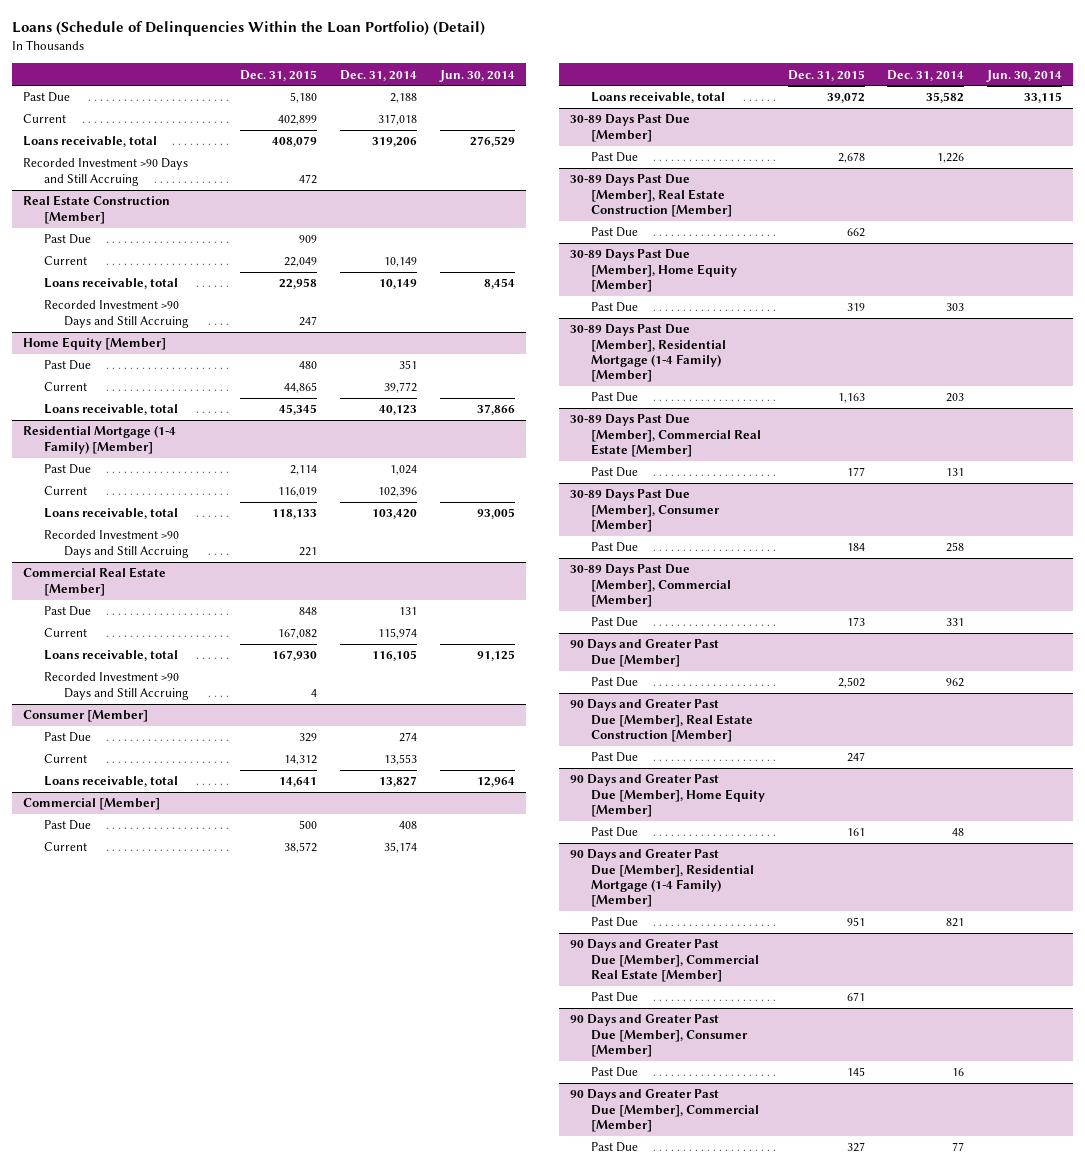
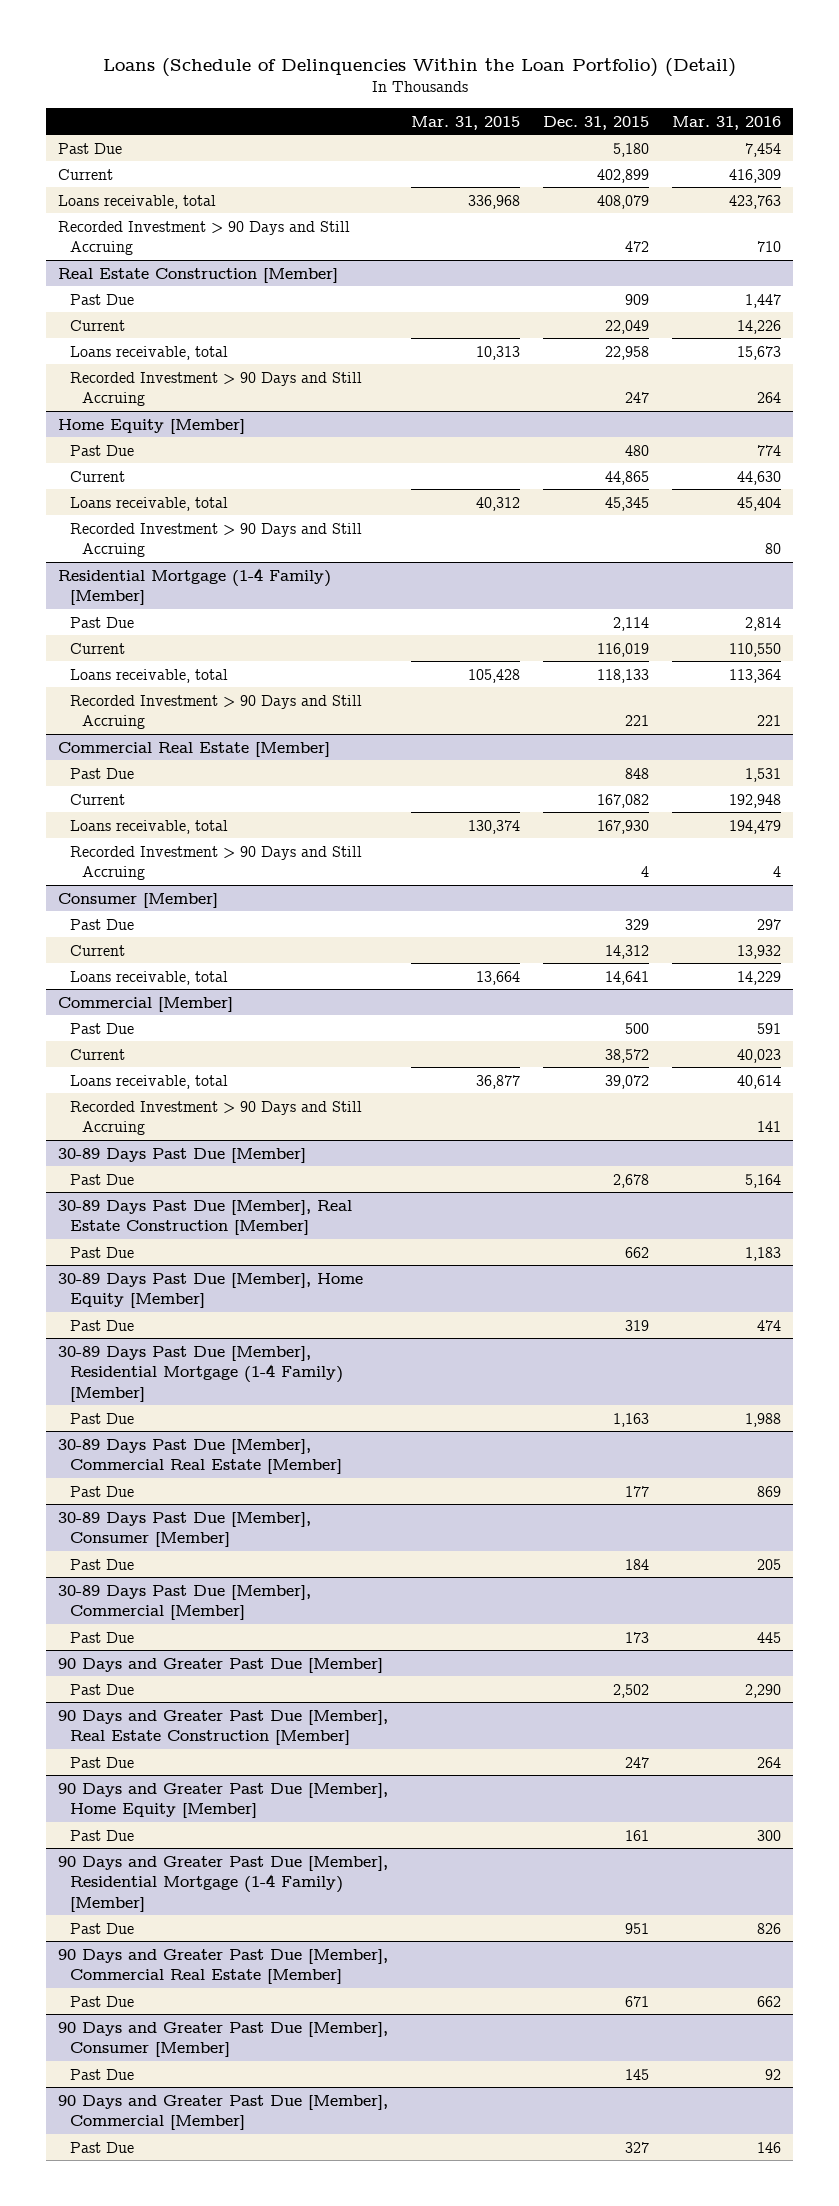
- | Dec. 31, 2015 | Dec. 31, 2014 | Jun. 30, 2014
+ | Mar. 31, 2015 | Dec. 31, 2015 | Mar. 31, 2016
- Recorded Investment >90 Days and Still Accruing | 472 | |
+ Recorded Investment > 90 Days and Still Accruing | | 472 | 710
@ Real Estate Construction [Member]
- Recorded Investment >90 Days and Still Accruing | 247 | |
+ Recorded Investment > 90 Days and Still Accruing | | 247 | 264
@ Home Equity [Member]
+ Recorded Investment > 90 Days and Still Accruing | | | 80
@ Residential Mortgage (1-4 Family) [Member]
- Recorded Investment >90 Days and Still Accruing | 221 | |
+ Recorded Investment > 90 Days and Still Accruing | | 221 | 221
@ Commercial Real Estate [Member]
- Recorded Investment >90 Days and Still Accruing | 4 | |
+ Recorded Investment > 90 Days and Still Accruing | | 4 | 4
@ Commercial [Member]
+ Recorded Investment > 90 Days and Still Accruing | | | 141

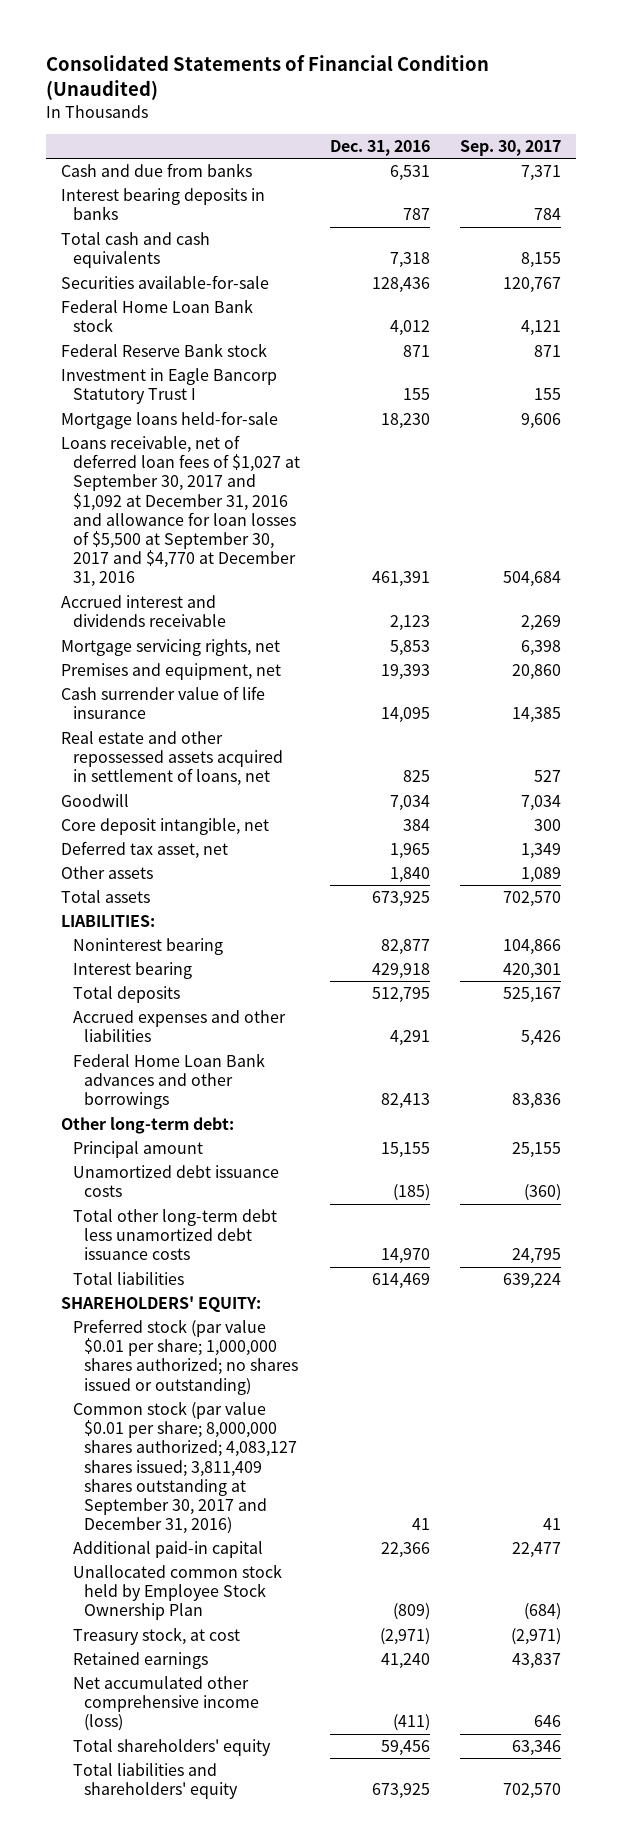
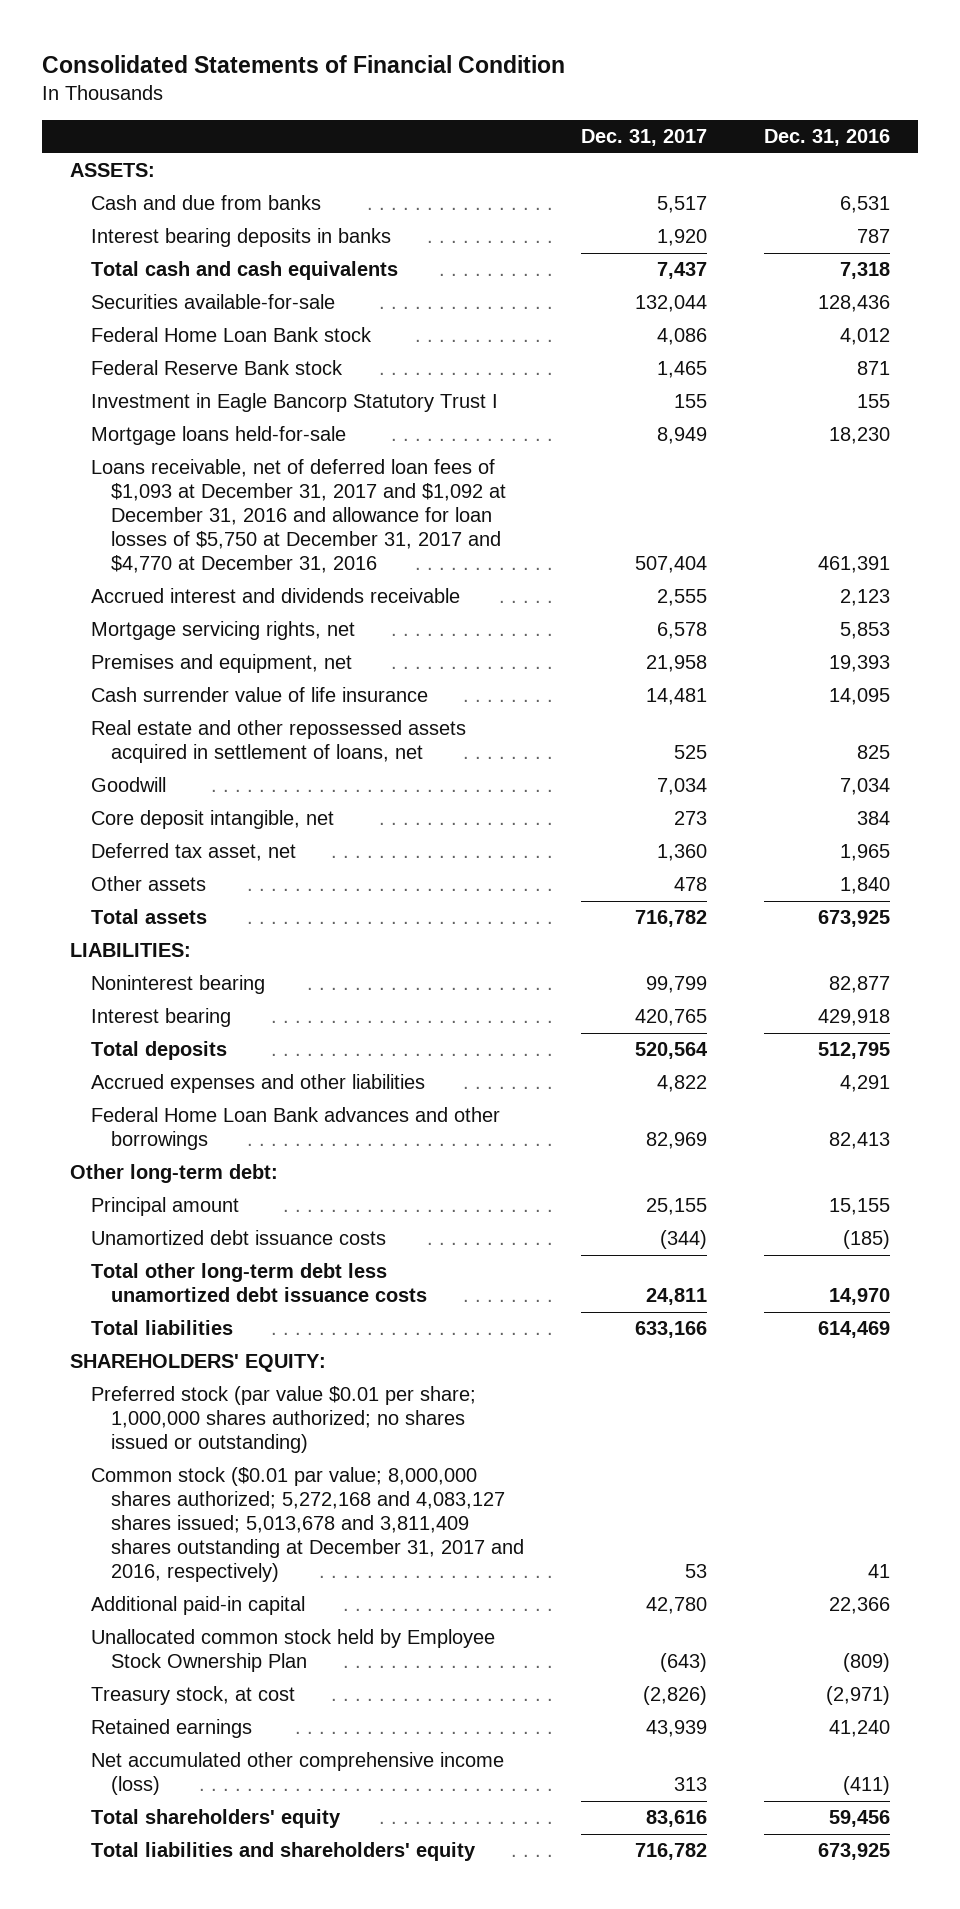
- Consolidated Statements of Financial Condition (Unaudited)
+ Consolidated Statements of Financial Condition
- | Dec. 31, 2016 | Sep. 30, 2017
+ | Dec. 31, 2017 | Dec. 31, 2016
+ ASSETS:
- Loans receivable, net of deferred loan fees of $1,027 at September 30, 2017 and $1,092 at December 31, 2016 and allowance for loan losses of $5,500 at September 30, 2017 and $4,770 at December 31, 2016 | 461,391 | 504,684
+ Loans receivable, net of deferred loan fees of $1,093 at December 31, 2017 and $1,092 at December 31, 2016 and allowance for loan losses of $5,750 at December 31, 2017 and $4,770 at December 31, 2016 | 507,404 | 461,391
- Common stock (par value $0.01 per share; 8,000,000 shares authorized; 4,083,127 shares issued; 3,811,409 shares outstanding at September 30, 2017 and December 31, 2016) | 41 | 41
+ Common stock ($0.01 par value; 8,000,000 shares authorized; 5,272,168 and 4,083,127 shares issued; 5,013,678 and 3,811,409 shares outstanding at December 31, 2017 and 2016, respectively) | 53 | 41

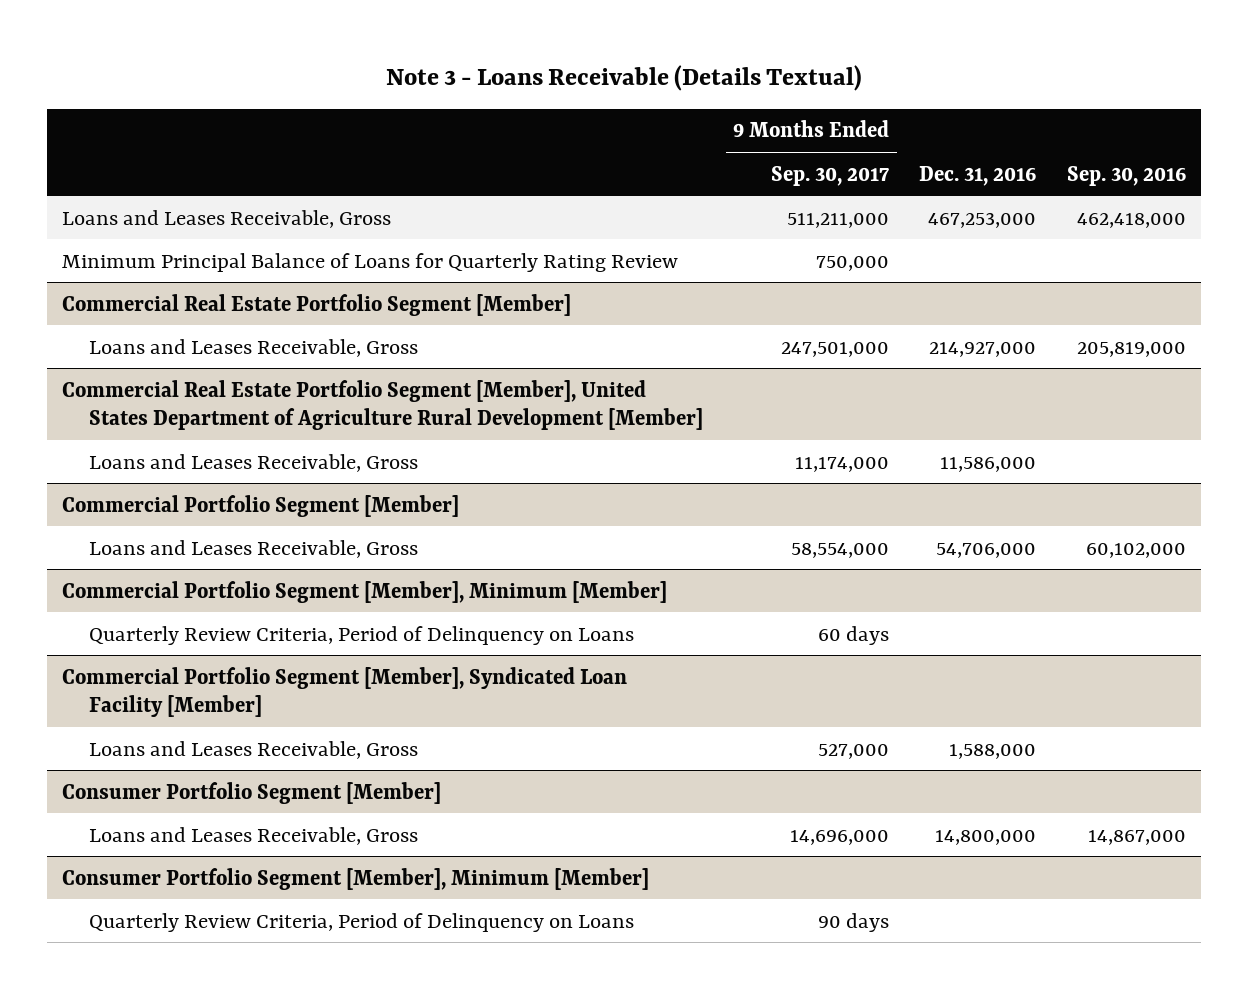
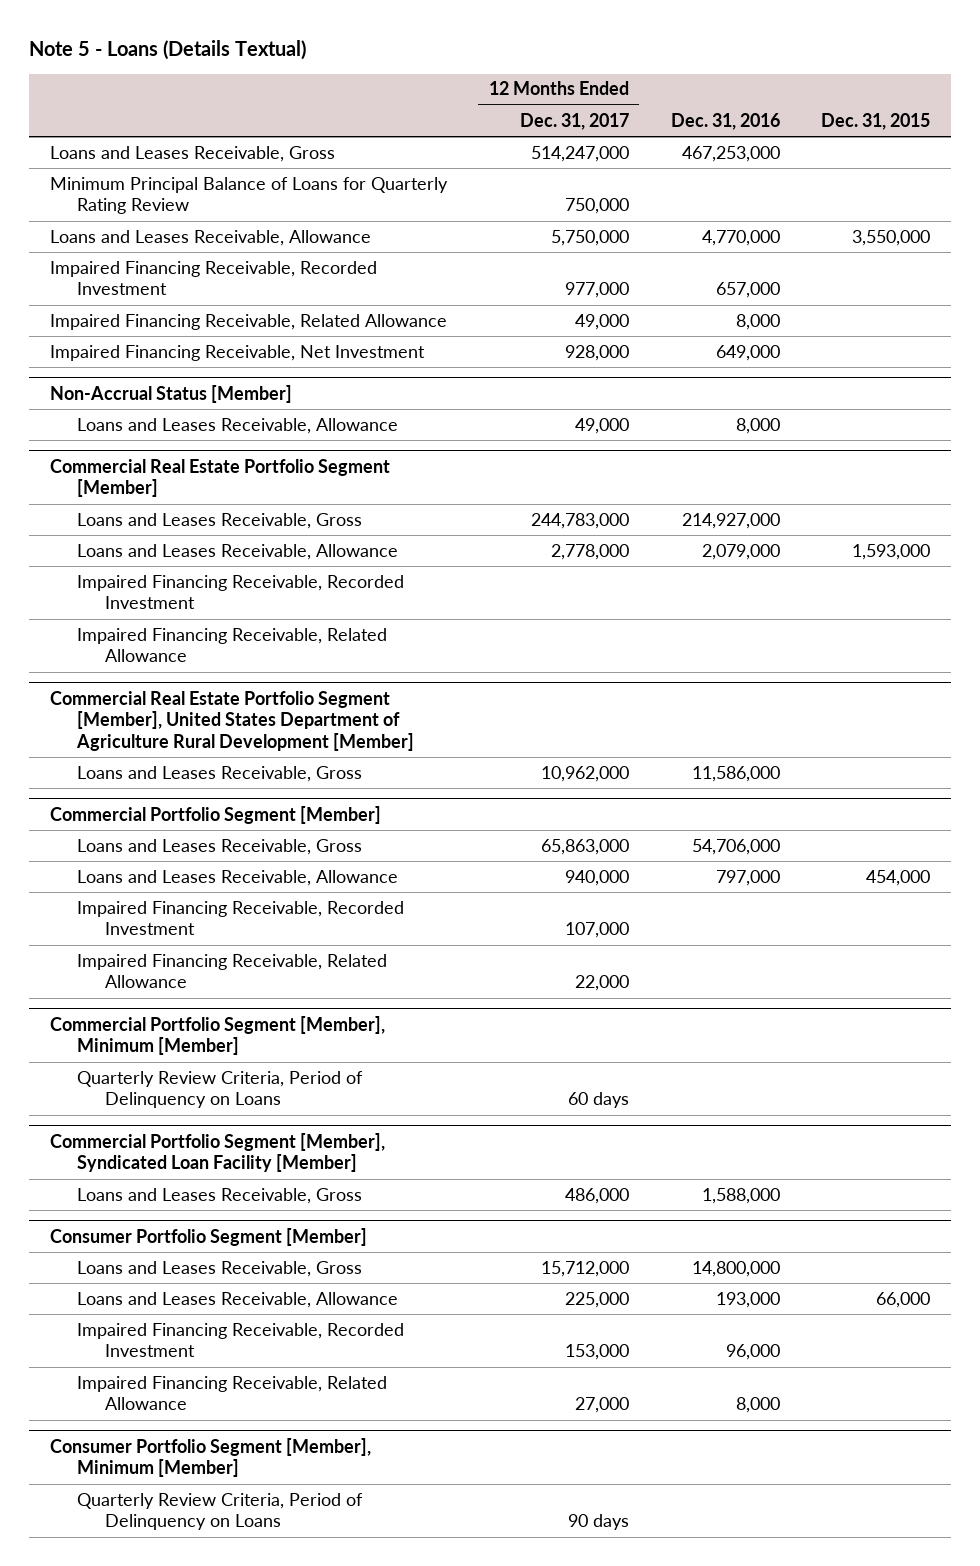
- Note 3 - Loans Receivable (Details Textual)
+ Note 5 - Loans (Details Textual)
- | 9 Months Ended Sep. 30, 2017 | Dec. 31, 2016 | Sep. 30, 2016
+ | 12 Months Ended Dec. 31, 2017 | Dec. 31, 2016 | Dec. 31, 2015
+ Loans and Leases Receivable, Allowance | 5,750,000 | 4,770,000 | 3,550,000
+ Impaired Financing Receivable, Recorded Investment | 977,000 | 657,000 |
+ Impaired Financing Receivable, Related Allowance | 49,000 | 8,000 |
+ Impaired Financing Receivable, Net Investment | 928,000 | 649,000 |
+ Non-Accrual Status [Member]
+ Loans and Leases Receivable, Allowance | 49,000 | 8,000 |
@ Commercial Real Estate Portfolio Segment [Member]
+ Loans and Leases Receivable, Allowance | 2,778,000 | 2,079,000 | 1,593,000
+ Impaired Financing Receivable, Recorded Investment
+ Impaired Financing Receivable, Related Allowance
@ Commercial Portfolio Segment [Member]
+ Loans and Leases Receivable, Allowance | 940,000 | 797,000 | 454,000
+ Impaired Financing Receivable, Recorded Investment | 107,000 | |
+ Impaired Financing Receivable, Related Allowance | 22,000 | |
@ Consumer Portfolio Segment [Member]
+ Loans and Leases Receivable, Allowance | 225,000 | 193,000 | 66,000
+ Impaired Financing Receivable, Recorded Investment | 153,000 | 96,000 |
+ Impaired Financing Receivable, Related Allowance | 27,000 | 8,000 |

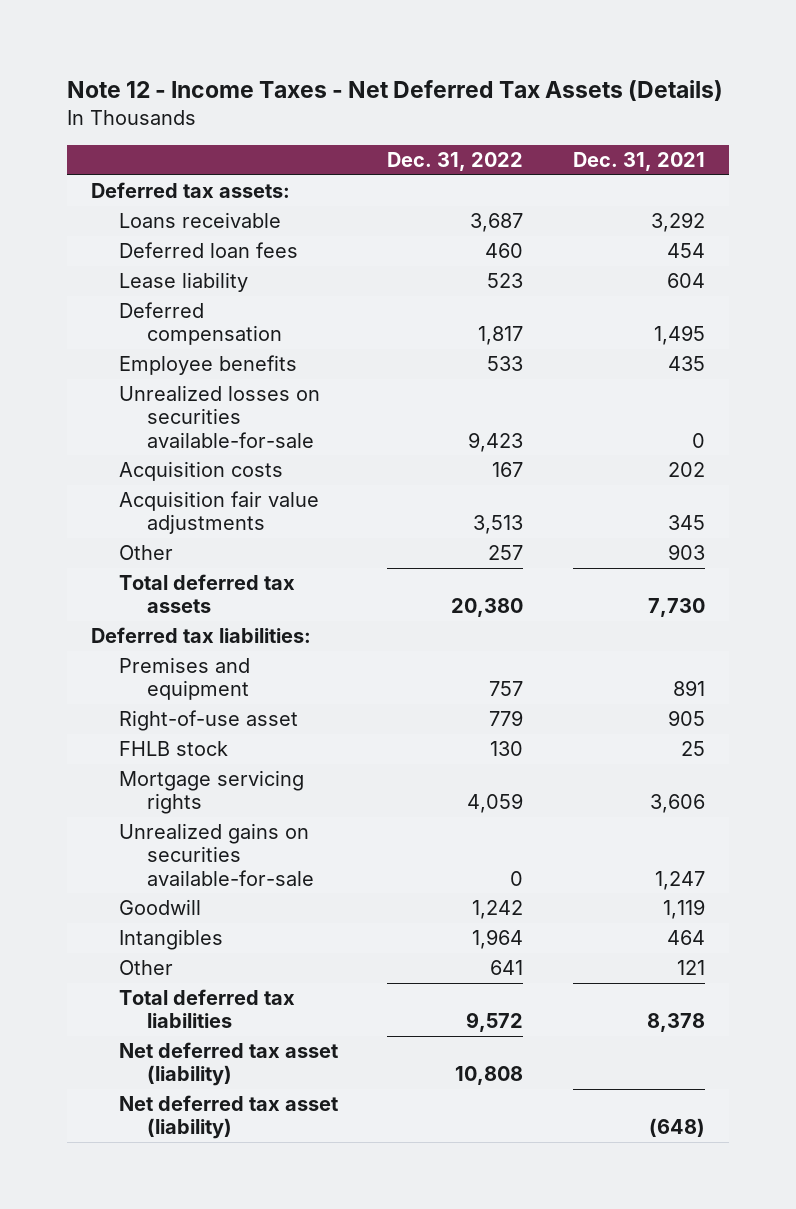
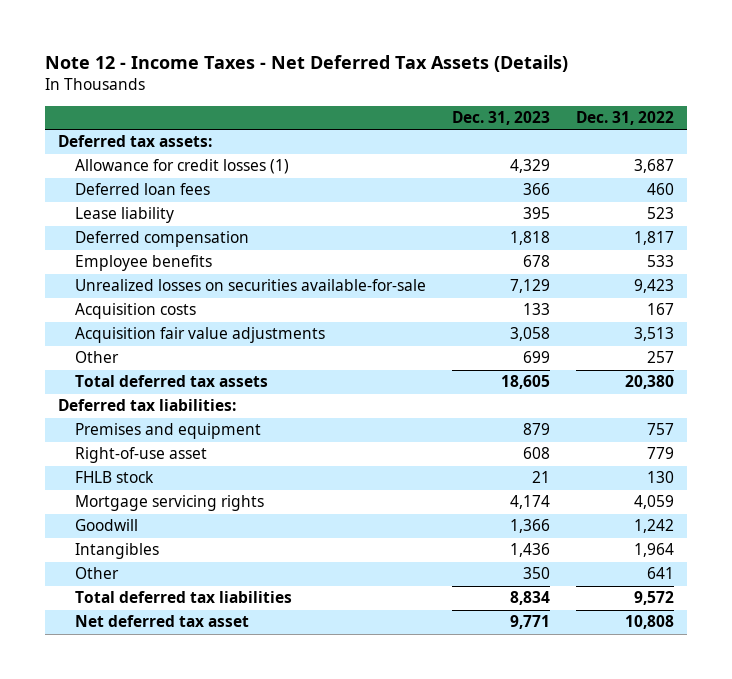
- | Dec. 31, 2022 | Dec. 31, 2021
+ | Dec. 31, 2023 | Dec. 31, 2022
- Loans receivable | 3,687 | 3,292
+ Allowance for credit losses (1) | 4,329 | 3,687
- Unrealized gains on securities available-for-sale | 0 | 1,247
- Net deferred tax asset (liability) | 10,808 |
- Net deferred tax asset (liability) | | (648)
+ Net deferred tax asset | 9,771 | 10,808

